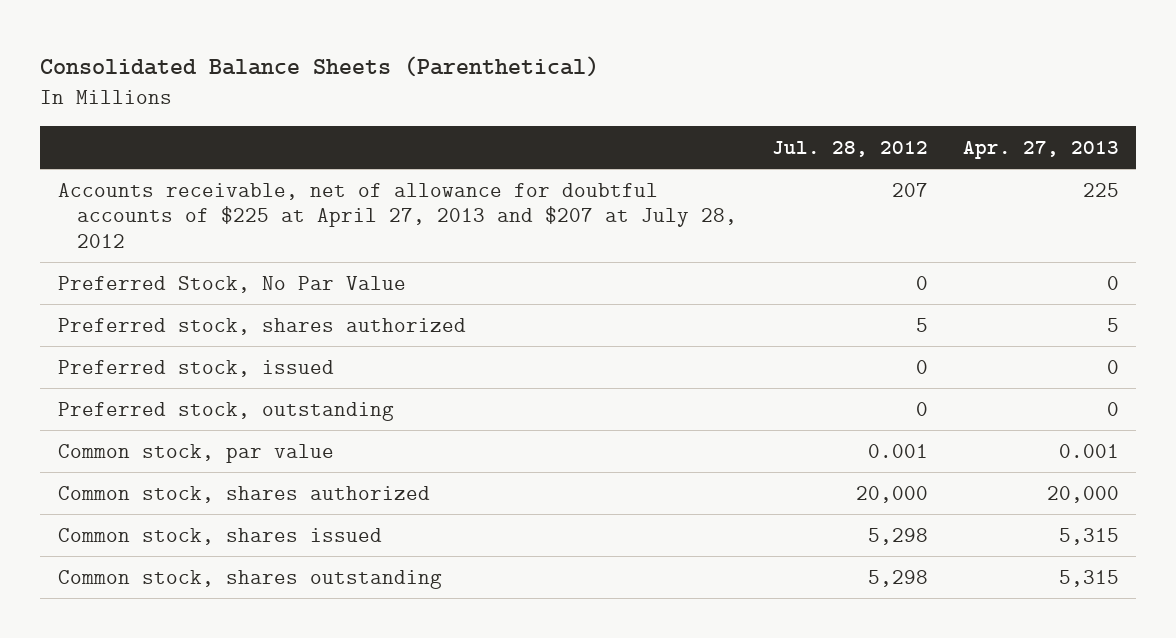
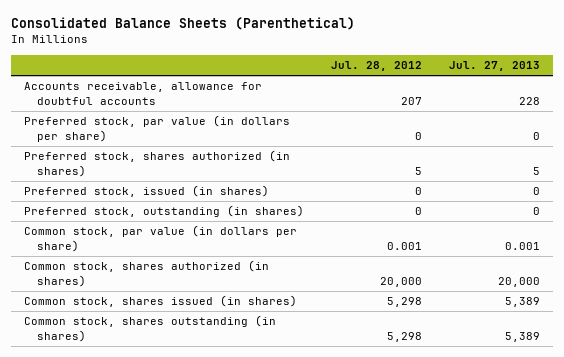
- | Jul. 28, 2012 | Apr. 27, 2013
+ | Jul. 28, 2012 | Jul. 27, 2013
- Accounts receivable, net of allowance for doubtful accounts of $225 at April 27, 2013 and $207 at July 28, 2012 | 207 | 225
- Preferred Stock, No Par Value | 0 | 0
- Preferred stock, shares authorized | 5 | 5
- Preferred stock, issued | 0 | 0
- Preferred stock, outstanding | 0 | 0
- Common stock, par value | 0.001 | 0.001
- Common stock, shares authorized | 20,000 | 20,000
- Common stock, shares issued | 5,298 | 5,315
- Common stock, shares outstanding | 5,298 | 5,315
+ Accounts receivable, allowance for doubtful accounts | 207 | 228
+ Preferred stock, par value (in dollars per share) | 0 | 0
+ Preferred stock, shares authorized (in shares) | 5 | 5
+ Preferred stock, issued (in shares) | 0 | 0
+ Preferred stock, outstanding (in shares) | 0 | 0
+ Common stock, par value (in dollars per share) | 0.001 | 0.001
+ Common stock, shares authorized (in shares) | 20,000 | 20,000
+ Common stock, shares issued (in shares) | 5,298 | 5,389
+ Common stock, shares outstanding (in shares) | 5,298 | 5,389

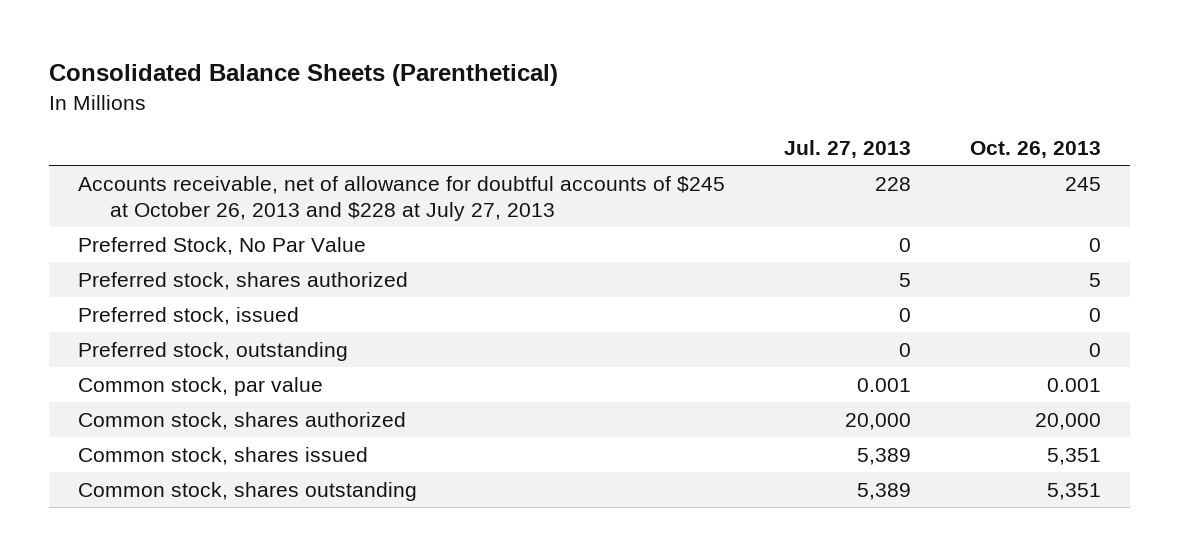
- | Jul. 28, 2012 | Jul. 27, 2013
+ | Jul. 27, 2013 | Oct. 26, 2013
- Accounts receivable, allowance for doubtful accounts | 207 | 228
- Preferred stock, par value (in dollars per share) | 0 | 0
- Preferred stock, shares authorized (in shares) | 5 | 5
- Preferred stock, issued (in shares) | 0 | 0
- Preferred stock, outstanding (in shares) | 0 | 0
- Common stock, par value (in dollars per share) | 0.001 | 0.001
- Common stock, shares authorized (in shares) | 20,000 | 20,000
- Common stock, shares issued (in shares) | 5,298 | 5,389
- Common stock, shares outstanding (in shares) | 5,298 | 5,389
+ Accounts receivable, net of allowance for doubtful accounts of $245 at October 26, 2013 and $228 at July 27, 2013 | 228 | 245
+ Preferred Stock, No Par Value | 0 | 0
+ Preferred stock, shares authorized | 5 | 5
+ Preferred stock, issued | 0 | 0
+ Preferred stock, outstanding | 0 | 0
+ Common stock, par value | 0.001 | 0.001
+ Common stock, shares authorized | 20,000 | 20,000
+ Common stock, shares issued | 5,389 | 5,351
+ Common stock, shares outstanding | 5,389 | 5,351

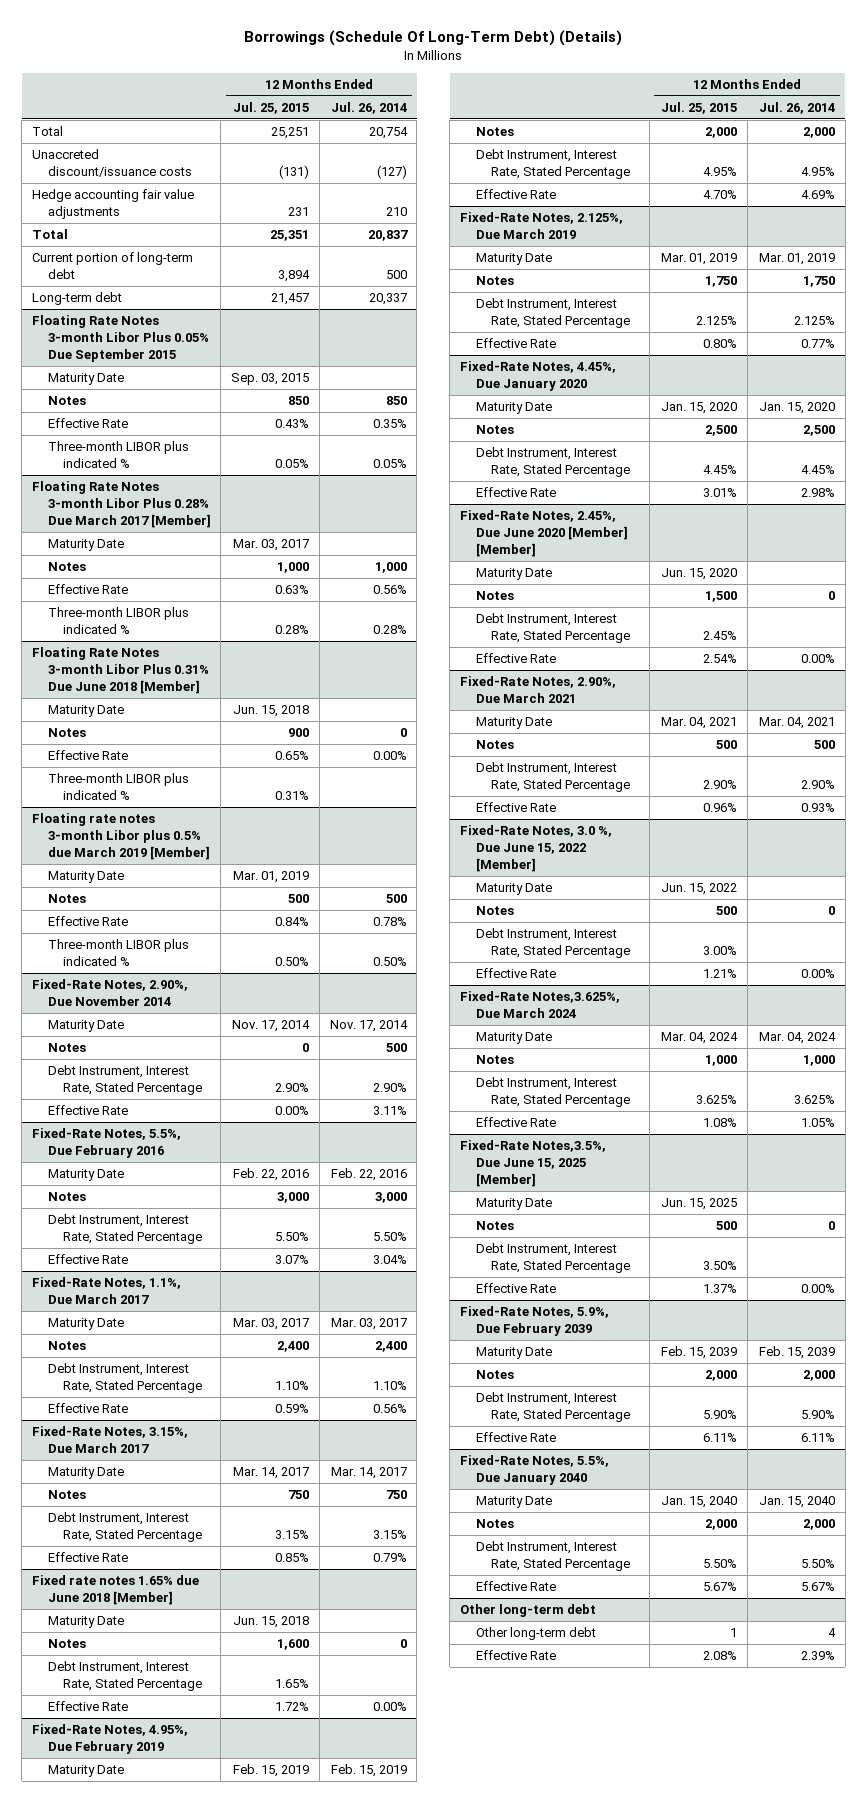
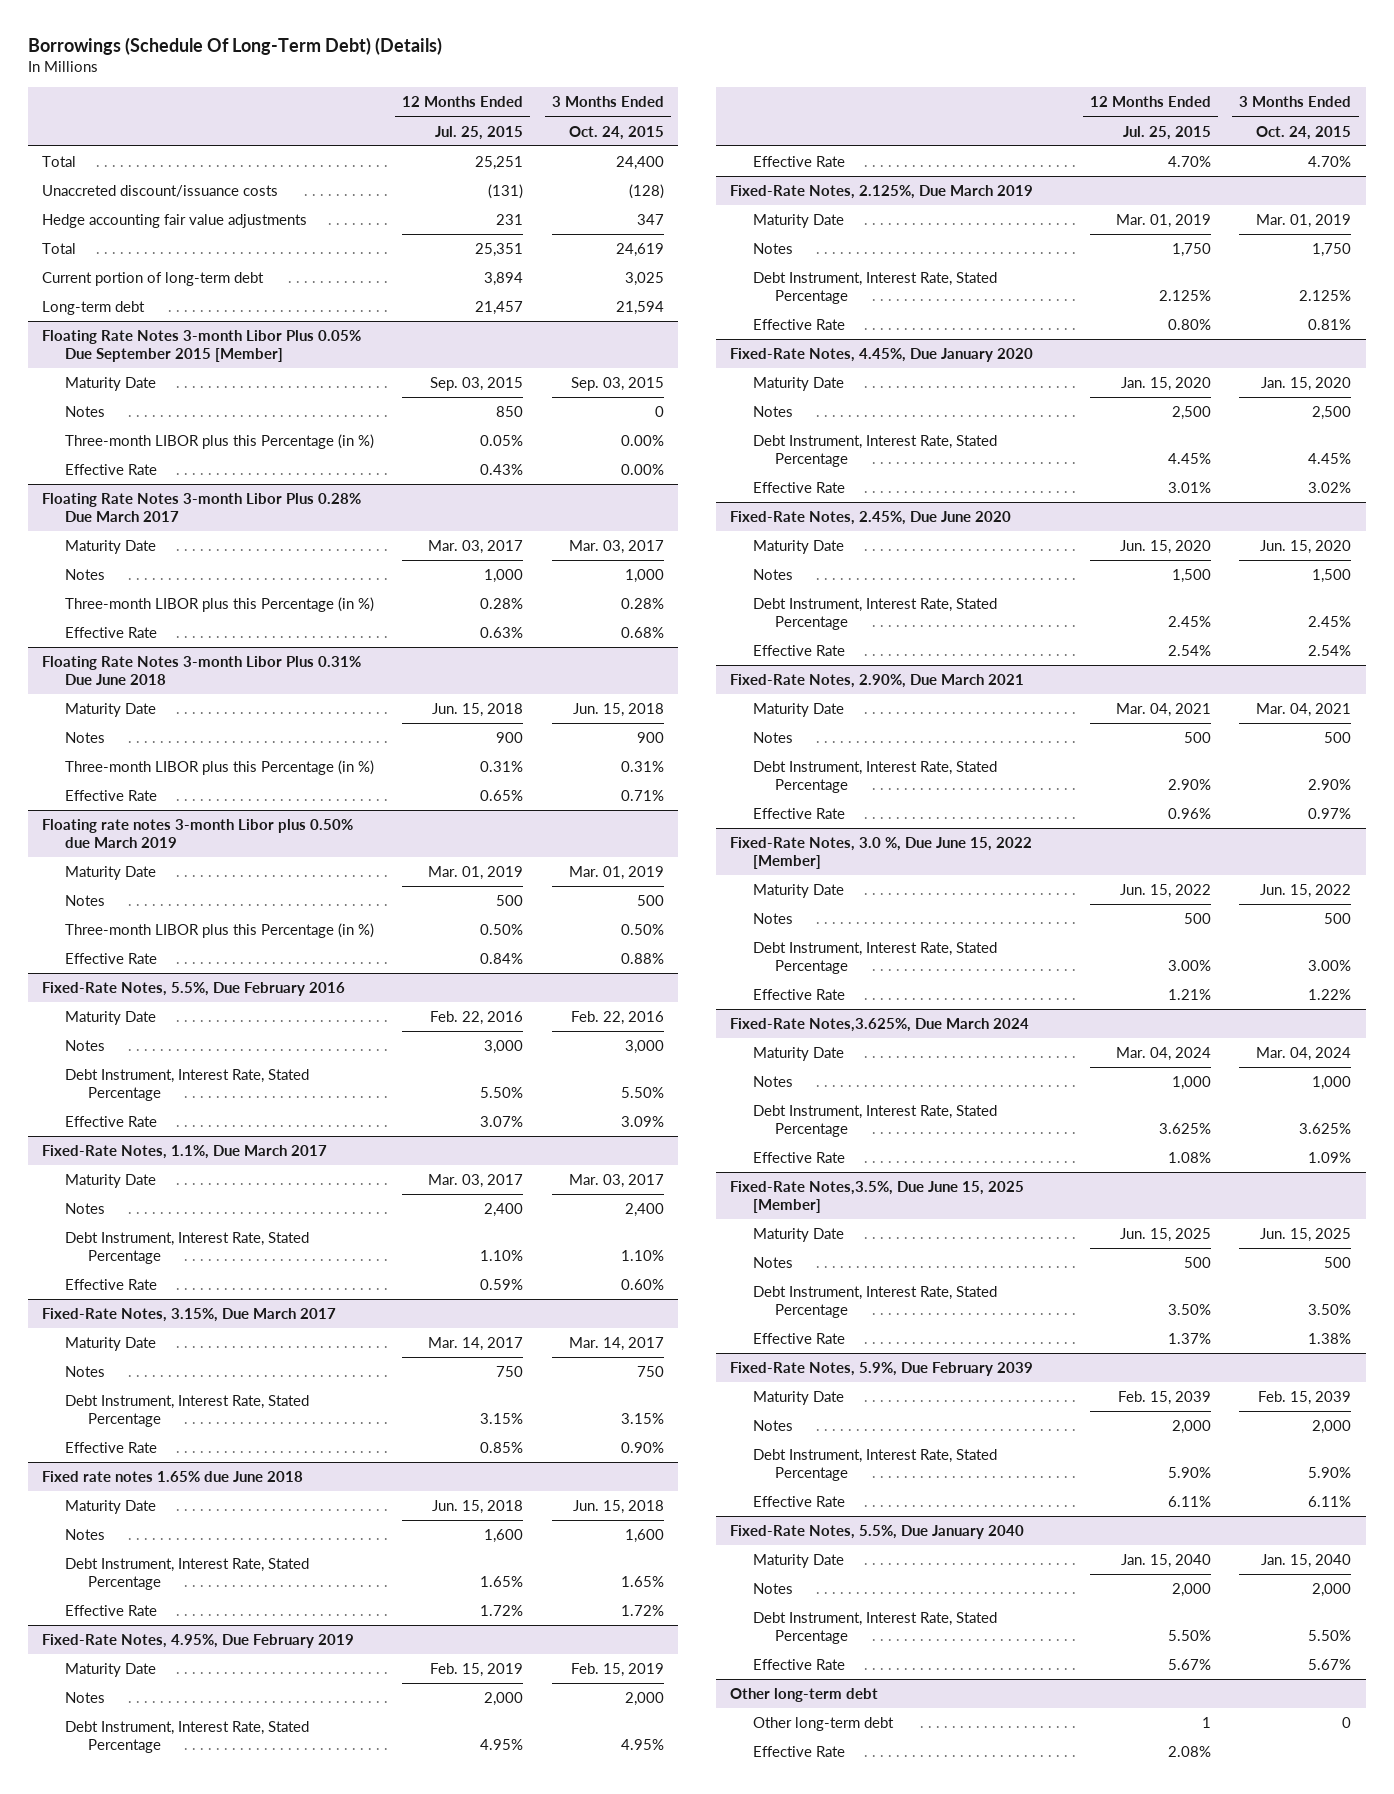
- | 12 Months Ended Jul. 25, 2015 | 12 Months Ended Jul. 26, 2014
+ | 12 Months Ended Jul. 25, 2015 | 3 Months Ended Oct. 24, 2015
- Floating Rate Notes 3-month Libor Plus 0.05% Due September 2015
+ Floating Rate Notes 3-month Libor Plus 0.05% Due September 2015 [Member]
+ Three-month LIBOR plus this Percentage (in %) | 0.05% | 0.00%
- Three-month LIBOR plus indicated % | 0.05% | 0.05%
- Floating Rate Notes 3-month Libor Plus 0.28% Due March 2017 [Member]
+ Floating Rate Notes 3-month Libor Plus 0.28% Due March 2017
+ Three-month LIBOR plus this Percentage (in %) | 0.28% | 0.28%
- Three-month LIBOR plus indicated % | 0.28% | 0.28%
- Floating Rate Notes 3-month Libor Plus 0.31% Due June 2018 [Member]
+ Floating Rate Notes 3-month Libor Plus 0.31% Due June 2018
+ Three-month LIBOR plus this Percentage (in %) | 0.31% | 0.31%
- Three-month LIBOR plus indicated % | 0.31% |
- Floating rate notes 3-month Libor plus 0.5% due March 2019 [Member]
+ Floating rate notes 3-month Libor plus 0.50% due March 2019
+ Three-month LIBOR plus this Percentage (in %) | 0.50% | 0.50%
- Three-month LIBOR plus indicated % | 0.50% | 0.50%
- Fixed-Rate Notes, 2.90%, Due November 2014
- Maturity Date | Nov. 17, 2014 | Nov. 17, 2014
- Notes | 0 | 500
- Debt Instrument, Interest Rate, Stated Percentage | 2.90% | 2.90%
- Effective Rate | 0.00% | 3.11%
- Fixed rate notes 1.65% due June 2018 [Member]
+ Fixed rate notes 1.65% due June 2018
- Fixed-Rate Notes, 2.45%, Due June 2020 [Member] [Member]
+ Fixed-Rate Notes, 2.45%, Due June 2020

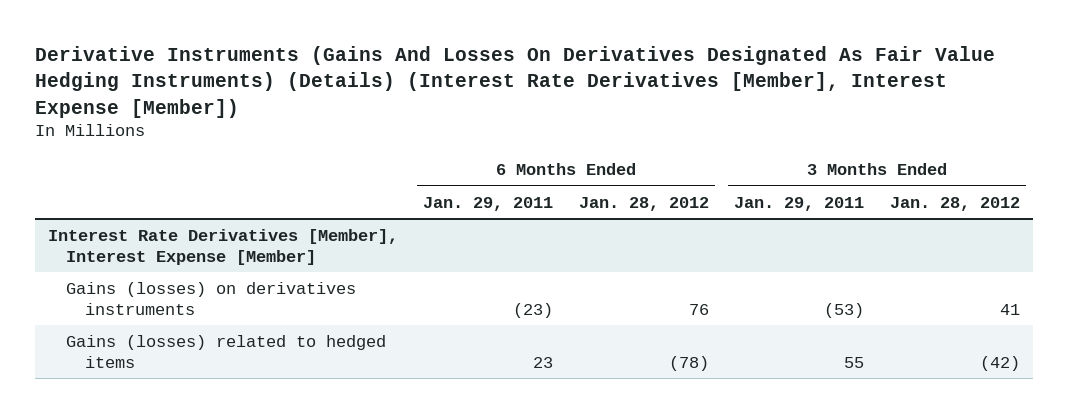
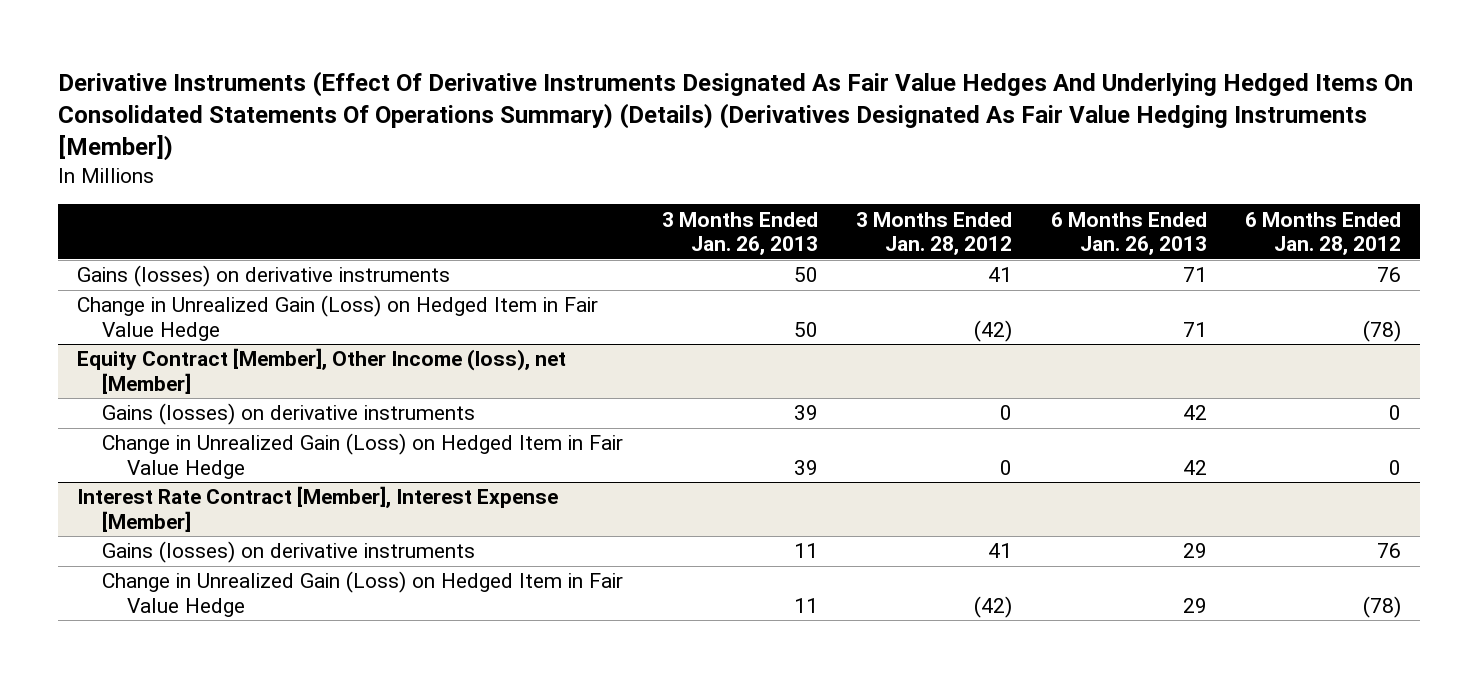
- Derivative Instruments (Gains And Losses On Derivatives Designated As Fair Value Hedging Instruments) (Details) (Interest Rate Derivatives [Member], Interest Expense [Member])
+ Derivative Instruments (Effect Of Derivative Instruments Designated As Fair Value Hedges And Underlying Hedged Items On Consolidated Statements Of Operations Summary) (Details) (Derivatives Designated As Fair Value Hedging Instruments [Member])
- | 6 Months Ended Jan. 29, 2011 | 6 Months Ended Jan. 28, 2012 | 3 Months Ended Jan. 29, 2011 | 3 Months Ended Jan. 28, 2012
+ | 3 Months Ended Jan. 26, 2013 | 3 Months Ended Jan. 28, 2012 | 6 Months Ended Jan. 26, 2013 | 6 Months Ended Jan. 28, 2012
- Interest Rate Derivatives [Member], Interest Expense [Member]
- Gains (losses) on derivatives instruments | (23) | 76 | (53) | 41
- Gains (losses) related to hedged items | 23 | (78) | 55 | (42)
+ Gains (losses) on derivative instruments | 50 | 41 | 71 | 76
+ Change in Unrealized Gain (Loss) on Hedged Item in Fair Value Hedge | 50 | (42) | 71 | (78)
+ Equity Contract [Member], Other Income (loss), net [Member]
+ Gains (losses) on derivative instruments | 39 | 0 | 42 | 0
+ Change in Unrealized Gain (Loss) on Hedged Item in Fair Value Hedge | 39 | 0 | 42 | 0
+ Interest Rate Contract [Member], Interest Expense [Member]
+ Gains (losses) on derivative instruments | 11 | 41 | 29 | 76
+ Change in Unrealized Gain (Loss) on Hedged Item in Fair Value Hedge | 11 | (42) | 29 | (78)

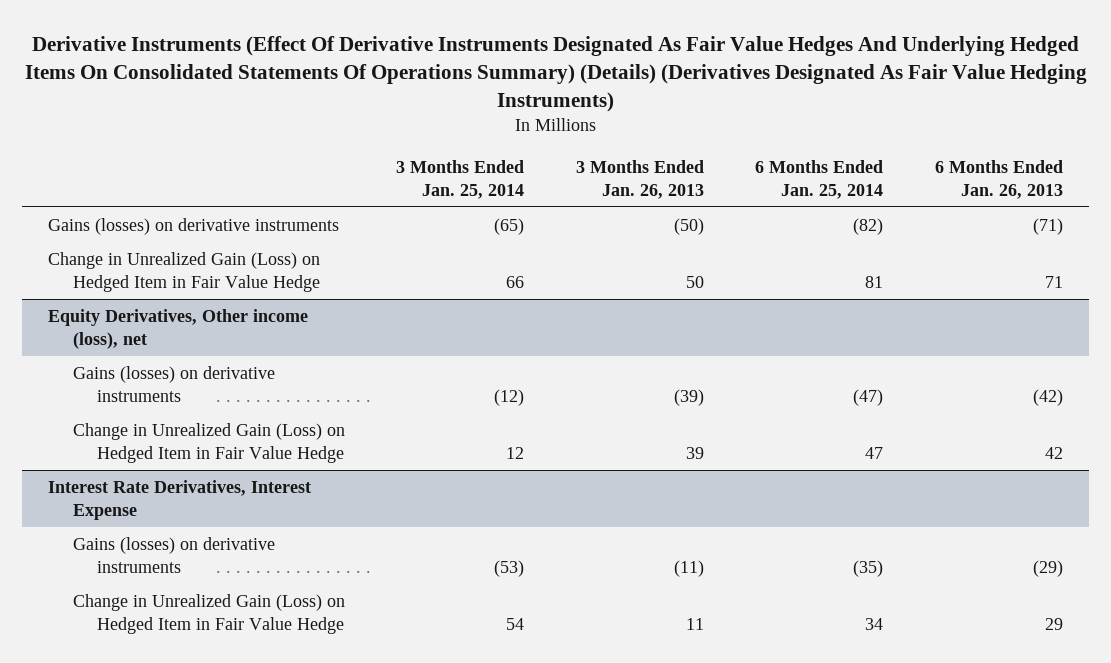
- Derivative Instruments (Effect Of Derivative Instruments Designated As Fair Value Hedges And Underlying Hedged Items On Consolidated Statements Of Operations Summary) (Details) (Derivatives Designated As Fair Value Hedging Instruments [Member])
+ Derivative Instruments (Effect Of Derivative Instruments Designated As Fair Value Hedges And Underlying Hedged Items On Consolidated Statements Of Operations Summary) (Details) (Derivatives Designated As Fair Value Hedging Instruments)
- | 3 Months Ended Jan. 26, 2013 | 3 Months Ended Jan. 28, 2012 | 6 Months Ended Jan. 26, 2013 | 6 Months Ended Jan. 28, 2012
+ | 3 Months Ended Jan. 25, 2014 | 3 Months Ended Jan. 26, 2013 | 6 Months Ended Jan. 25, 2014 | 6 Months Ended Jan. 26, 2013
- Gains (losses) on derivative instruments | 50 | 41 | 71 | 76
+ Gains (losses) on derivative instruments | (65) | (50) | (82) | (71)
- Equity Contract [Member], Other Income (loss), net [Member]
- Gains (losses) on derivative instruments | 39 | 0 | 42 | 0
+ Equity Derivatives, Other income (loss), net
+ Gains (losses) on derivative instruments | (12) | (39) | (47) | (42)
- Interest Rate Contract [Member], Interest Expense [Member]
- Gains (losses) on derivative instruments | 11 | 41 | 29 | 76
+ Interest Rate Derivatives, Interest Expense
+ Gains (losses) on derivative instruments | (53) | (11) | (35) | (29)

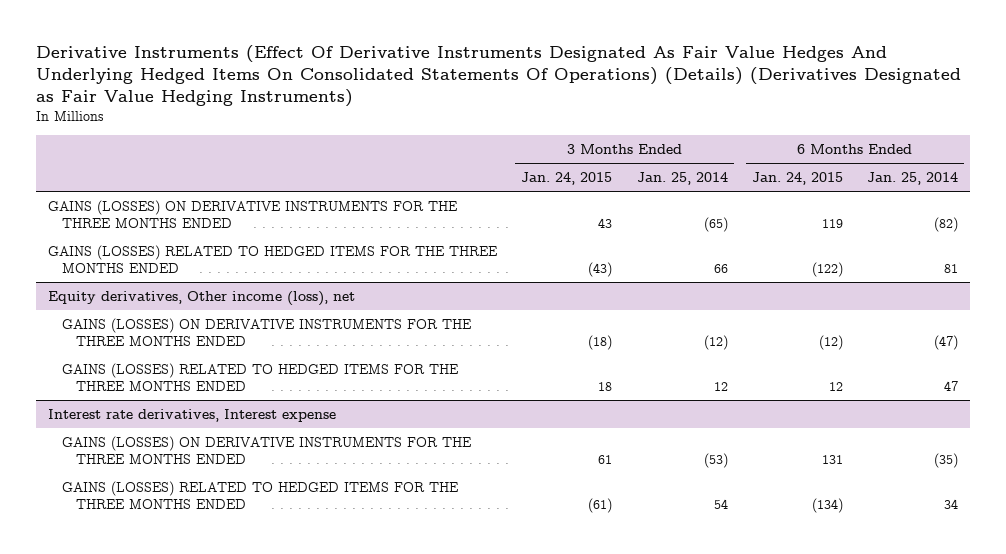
- Derivative Instruments (Effect Of Derivative Instruments Designated As Fair Value Hedges And Underlying Hedged Items On Consolidated Statements Of Operations Summary) (Details) (Derivatives Designated As Fair Value Hedging Instruments)
+ Derivative Instruments (Effect Of Derivative Instruments Designated As Fair Value Hedges And Underlying Hedged Items On Consolidated Statements Of Operations) (Details) (Derivatives Designated as Fair Value Hedging Instruments)
- | 3 Months Ended Jan. 25, 2014 | 3 Months Ended Jan. 26, 2013 | 6 Months Ended Jan. 25, 2014 | 6 Months Ended Jan. 26, 2013
+ | 3 Months Ended Jan. 24, 2015 | 3 Months Ended Jan. 25, 2014 | 6 Months Ended Jan. 24, 2015 | 6 Months Ended Jan. 25, 2014
- Gains (losses) on derivative instruments | (65) | (50) | (82) | (71)
- Change in Unrealized Gain (Loss) on Hedged Item in Fair Value Hedge | 66 | 50 | 81 | 71
- Equity Derivatives, Other income (loss), net
- Gains (losses) on derivative instruments | (12) | (39) | (47) | (42)
- Change in Unrealized Gain (Loss) on Hedged Item in Fair Value Hedge | 12 | 39 | 47 | 42
- Interest Rate Derivatives, Interest Expense
- Gains (losses) on derivative instruments | (53) | (11) | (35) | (29)
- Change in Unrealized Gain (Loss) on Hedged Item in Fair Value Hedge | 54 | 11 | 34 | 29
+ GAINS (LOSSES) ON DERIVATIVE INSTRUMENTS FOR THE THREE MONTHS ENDED | 43 | (65) | 119 | (82)
+ GAINS (LOSSES) RELATED TO HEDGED ITEMS FOR THE THREE MONTHS ENDED | (43) | 66 | (122) | 81
+ Equity derivatives, Other income (loss), net
+ GAINS (LOSSES) ON DERIVATIVE INSTRUMENTS FOR THE THREE MONTHS ENDED | (18) | (12) | (12) | (47)
+ GAINS (LOSSES) RELATED TO HEDGED ITEMS FOR THE THREE MONTHS ENDED | 18 | 12 | 12 | 47
+ Interest rate derivatives, Interest expense
+ GAINS (LOSSES) ON DERIVATIVE INSTRUMENTS FOR THE THREE MONTHS ENDED | 61 | (53) | 131 | (35)
+ GAINS (LOSSES) RELATED TO HEDGED ITEMS FOR THE THREE MONTHS ENDED | (61) | 54 | (134) | 34

